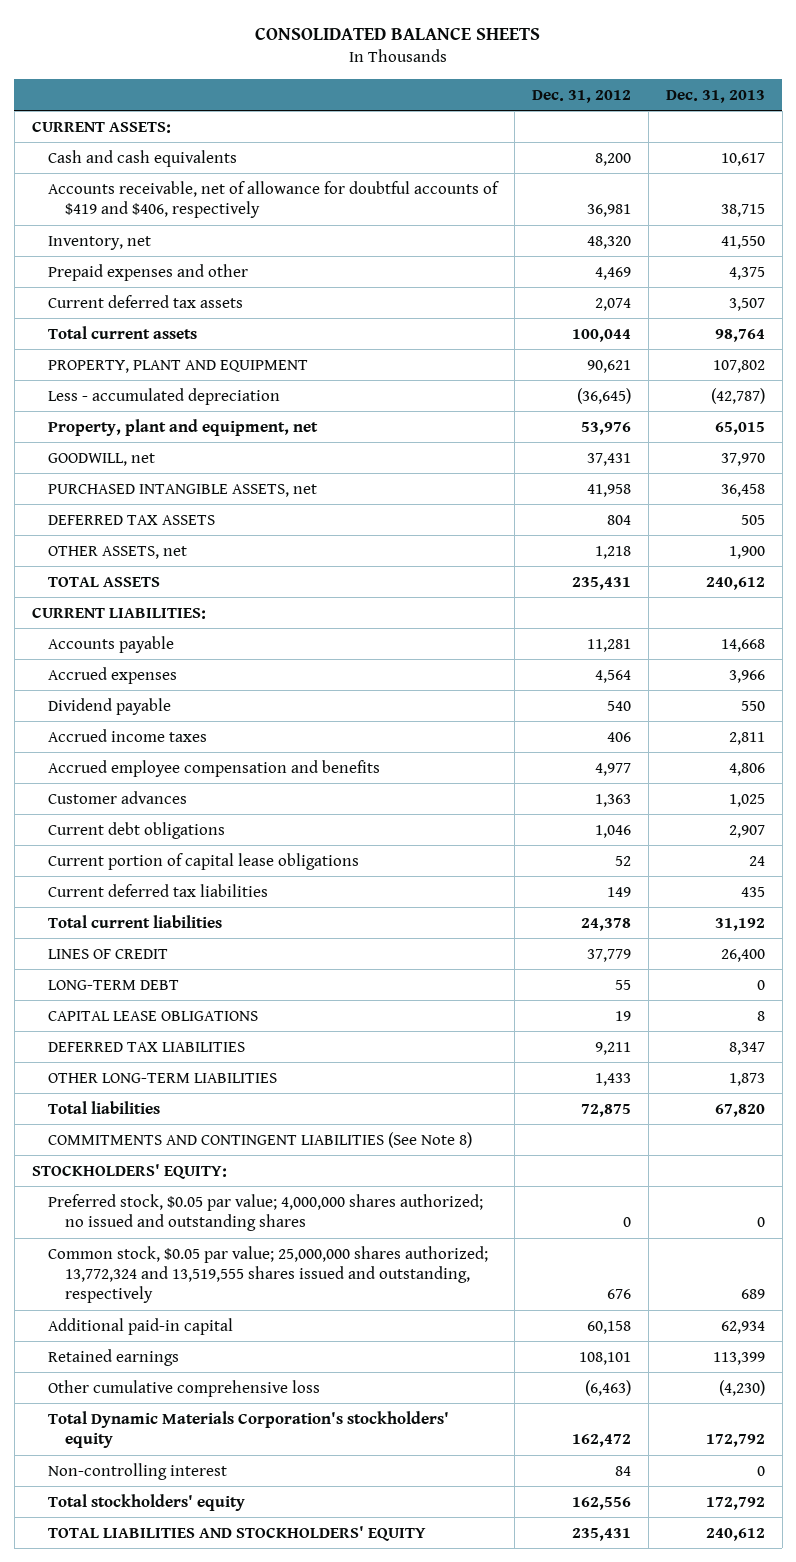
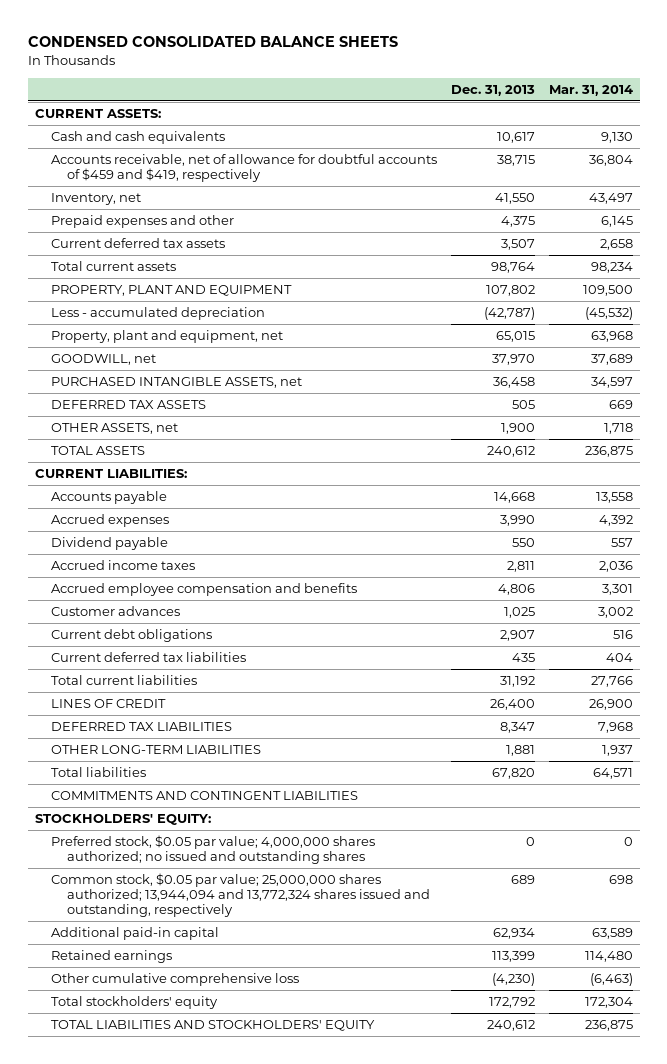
- CONSOLIDATED BALANCE SHEETS
+ CONDENSED CONSOLIDATED BALANCE SHEETS
- | Dec. 31, 2012 | Dec. 31, 2013
+ | Dec. 31, 2013 | Mar. 31, 2014
- Accounts receivable, net of allowance for doubtful accounts of $419 and $406, respectively | 36,981 | 38,715
+ Accounts receivable, net of allowance for doubtful accounts of $459 and $419, respectively | 38,715 | 36,804
- Accrued expenses | 4,564 | 3,966
+ Accrued expenses | 3,990 | 4,392
- Current portion of capital lease obligations | 52 | 24
- LONG-TERM DEBT | 55 | 0
- CAPITAL LEASE OBLIGATIONS | 19 | 8
- OTHER LONG-TERM LIABILITIES | 1,433 | 1,873
+ OTHER LONG-TERM LIABILITIES | 1,881 | 1,937
- COMMITMENTS AND CONTINGENT LIABILITIES (See Note 8)
+ COMMITMENTS AND CONTINGENT LIABILITIES
- Common stock, $0.05 par value; 25,000,000 shares authorized; 13,772,324 and 13,519,555 shares issued and outstanding, respectively | 676 | 689
+ Common stock, $0.05 par value; 25,000,000 shares authorized; 13,944,094 and 13,772,324 shares issued and outstanding, respectively | 689 | 698
- Total Dynamic Materials Corporation's stockholders' equity | 162,472 | 172,792
- Non-controlling interest | 84 | 0

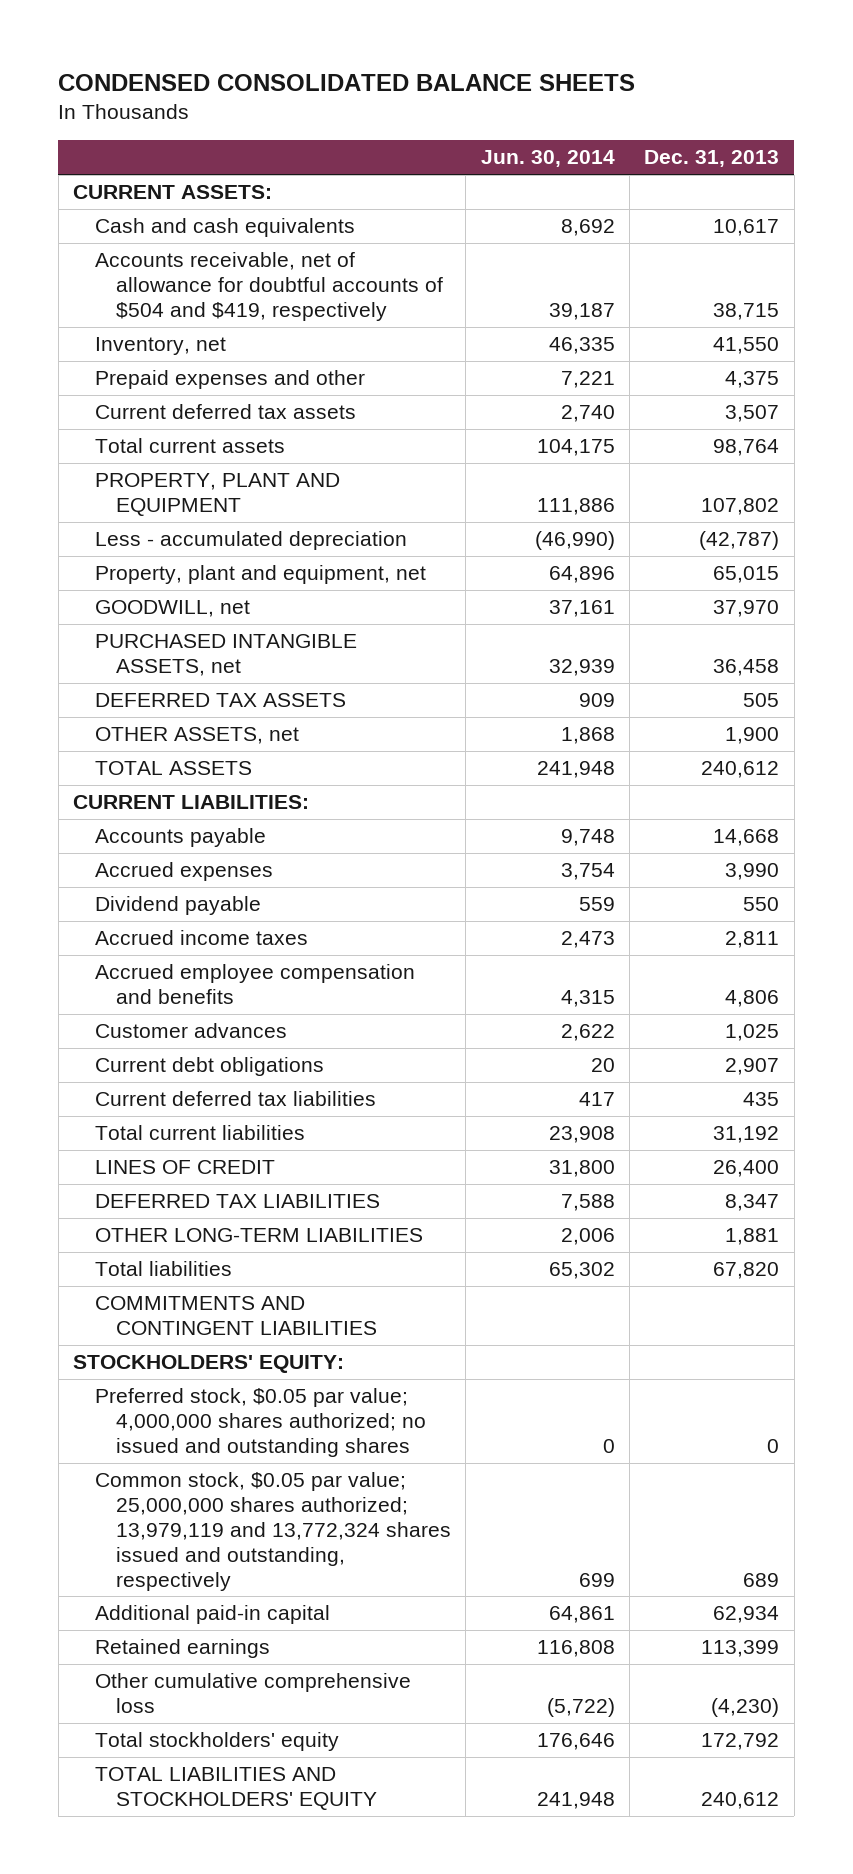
- | Dec. 31, 2013 | Mar. 31, 2014
+ | Jun. 30, 2014 | Dec. 31, 2013
- Accounts receivable, net of allowance for doubtful accounts of $459 and $419, respectively | 38,715 | 36,804
+ Accounts receivable, net of allowance for doubtful accounts of $504 and $419, respectively | 39,187 | 38,715
- Common stock, $0.05 par value; 25,000,000 shares authorized; 13,944,094 and 13,772,324 shares issued and outstanding, respectively | 689 | 698
+ Common stock, $0.05 par value; 25,000,000 shares authorized; 13,979,119 and 13,772,324 shares issued and outstanding, respectively | 699 | 689

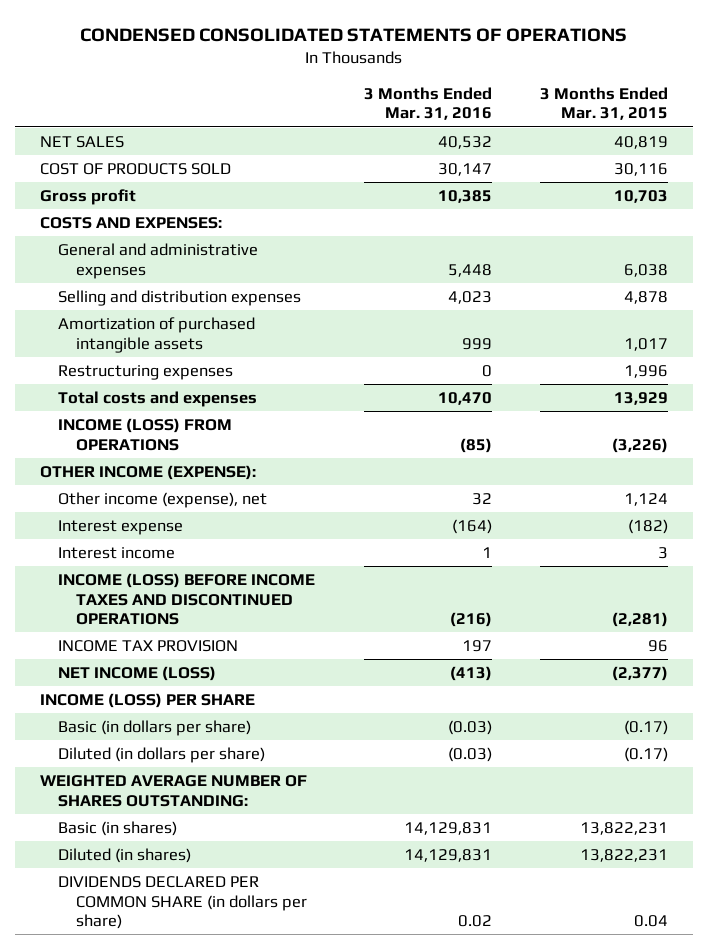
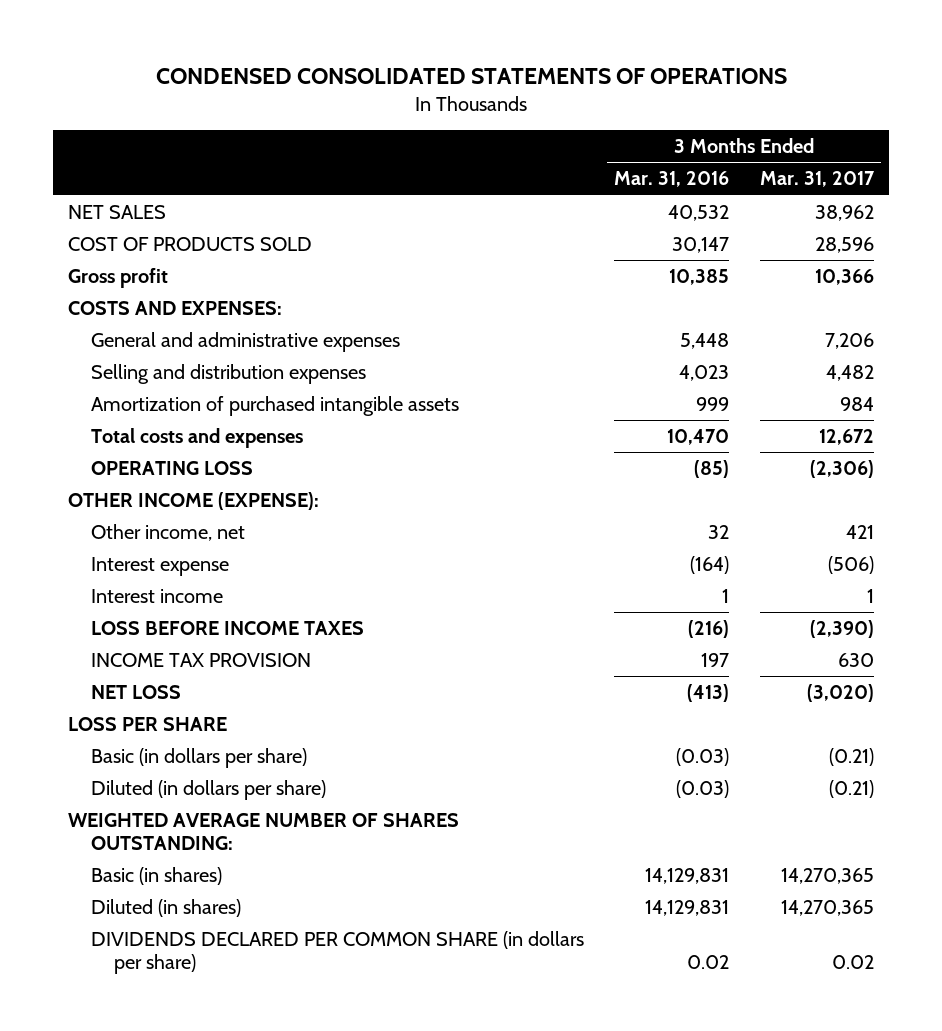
- | 3 Months Ended Mar. 31, 2016 | 3 Months Ended Mar. 31, 2015
+ | 3 Months Ended Mar. 31, 2016 | 3 Months Ended Mar. 31, 2017
- Restructuring expenses | 0 | 1,996
- INCOME (LOSS) FROM OPERATIONS | (85) | (3,226)
+ OPERATING LOSS | (85) | (2,306)
- Other income (expense), net | 32 | 1,124
+ Other income, net | 32 | 421
- INCOME (LOSS) BEFORE INCOME TAXES AND DISCONTINUED OPERATIONS | (216) | (2,281)
+ LOSS BEFORE INCOME TAXES | (216) | (2,390)
- NET INCOME (LOSS) | (413) | (2,377)
- INCOME (LOSS) PER SHARE
+ NET LOSS | (413) | (3,020)
+ LOSS PER SHARE

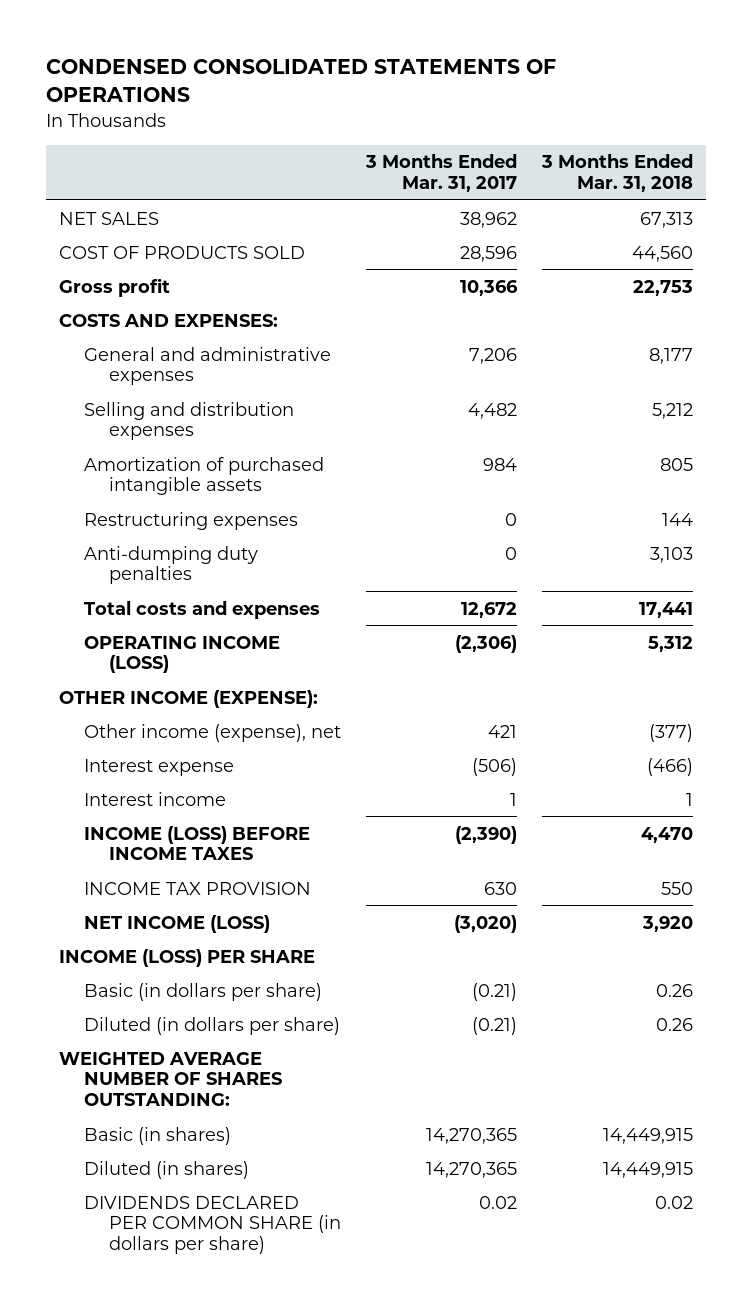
- | 3 Months Ended Mar. 31, 2016 | 3 Months Ended Mar. 31, 2017
+ | 3 Months Ended Mar. 31, 2017 | 3 Months Ended Mar. 31, 2018
+ Restructuring expenses | 0 | 144
+ Anti-dumping duty penalties | 0 | 3,103
- OPERATING LOSS | (85) | (2,306)
+ OPERATING INCOME (LOSS) | (2,306) | 5,312
- Other income, net | 32 | 421
+ Other income (expense), net | 421 | (377)
- LOSS BEFORE INCOME TAXES | (216) | (2,390)
+ INCOME (LOSS) BEFORE INCOME TAXES | (2,390) | 4,470
- NET LOSS | (413) | (3,020)
- LOSS PER SHARE
+ NET INCOME (LOSS) | (3,020) | 3,920
+ INCOME (LOSS) PER SHARE

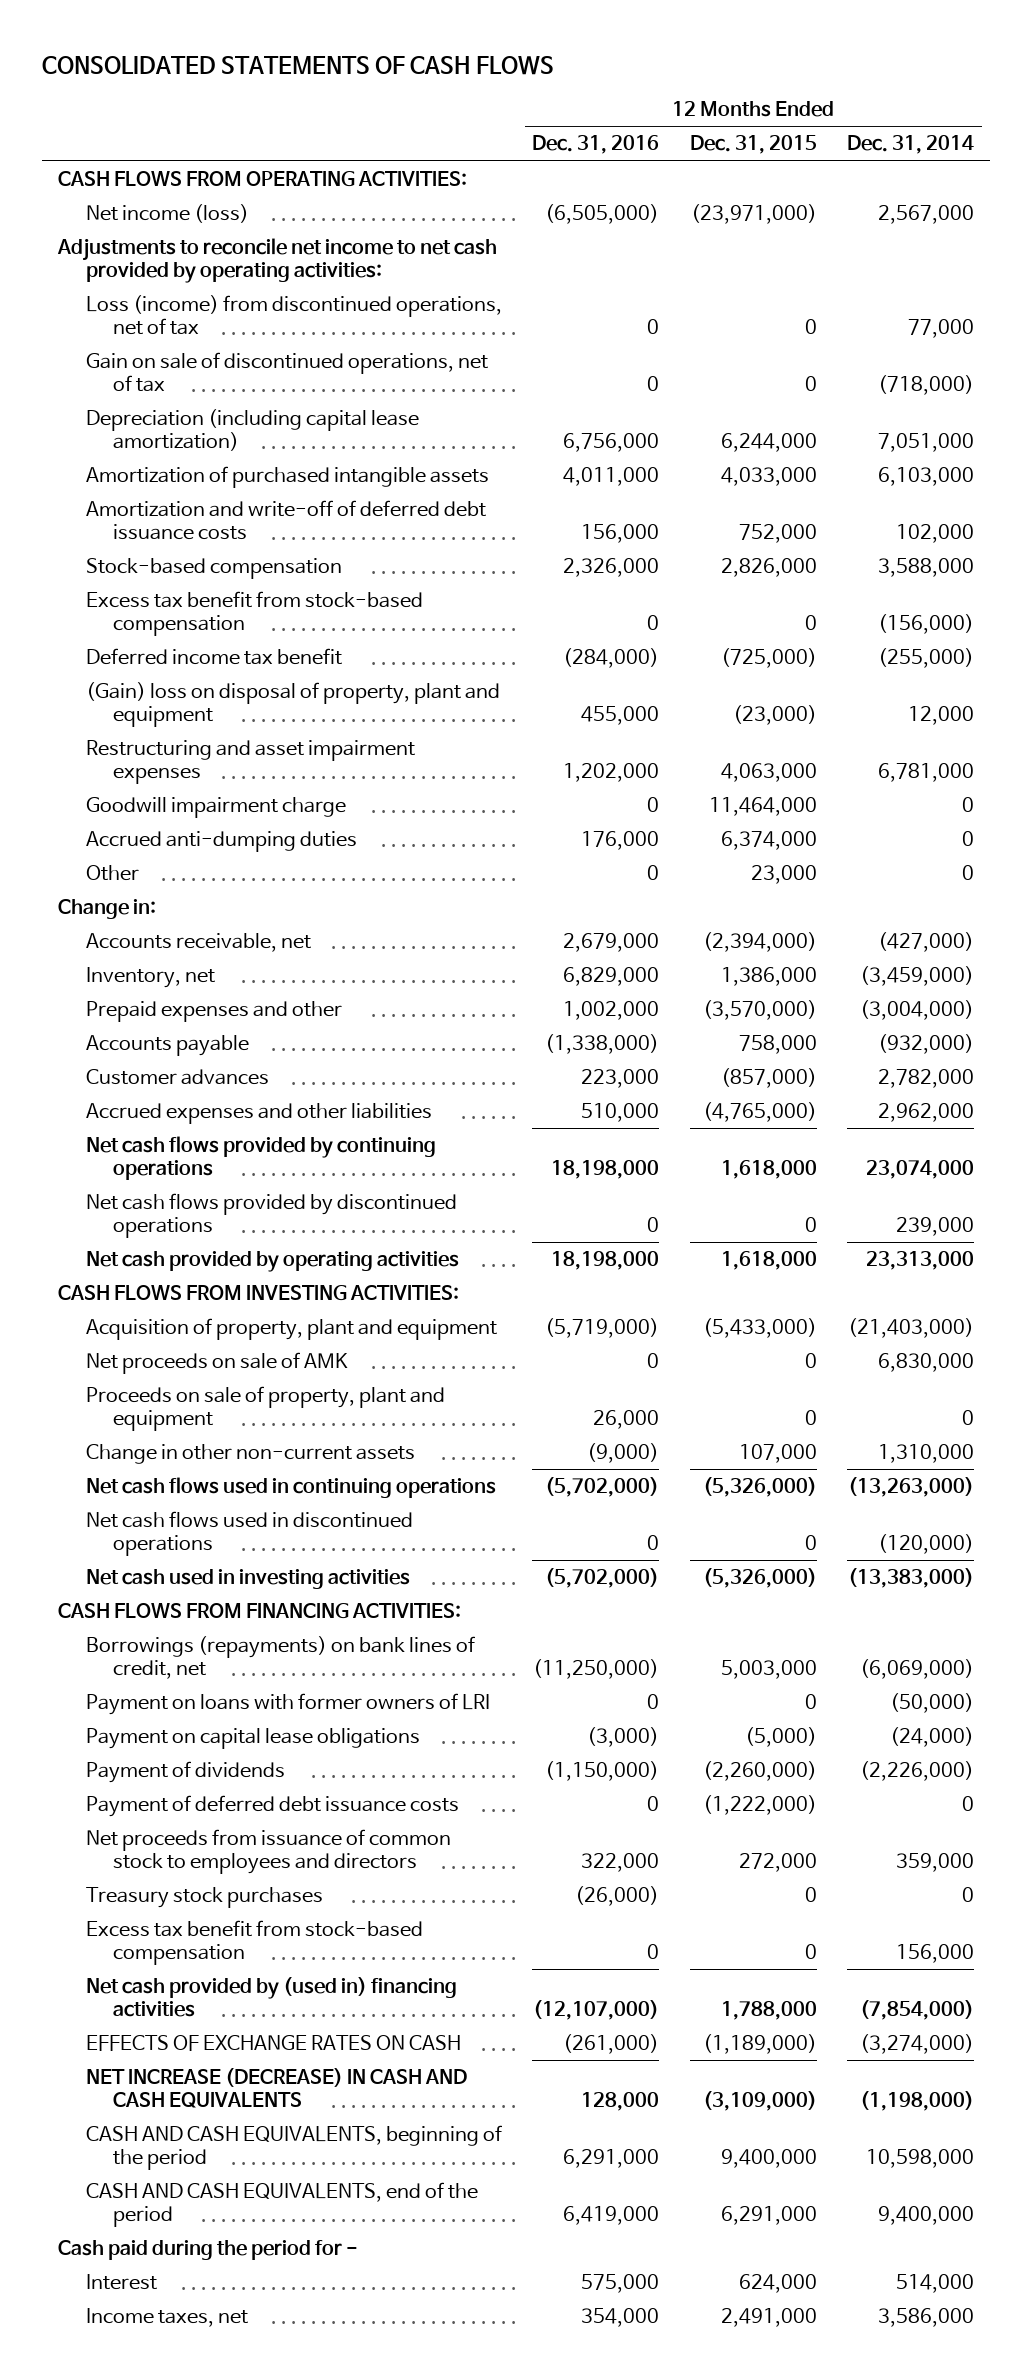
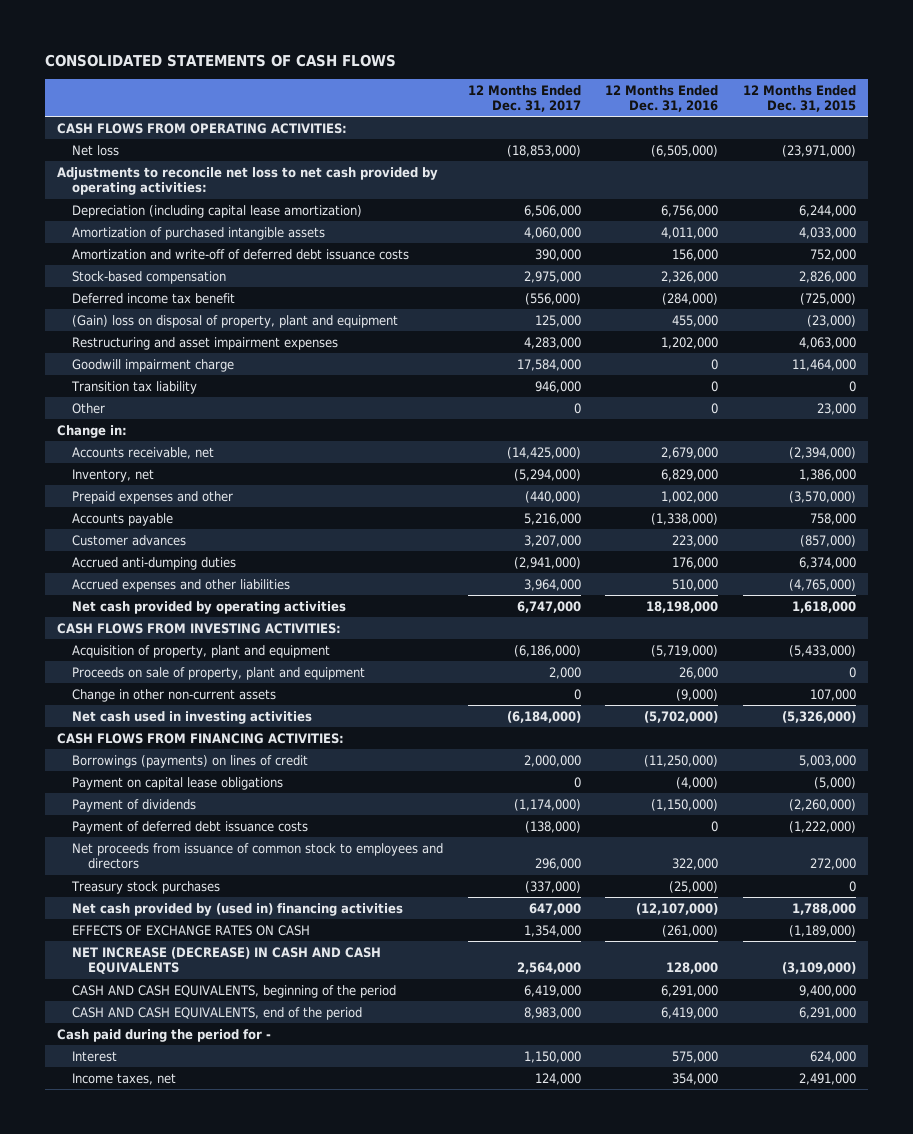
- | 12 Months Ended Dec. 31, 2016 | 12 Months Ended Dec. 31, 2015 | 12 Months Ended Dec. 31, 2014
+ | 12 Months Ended Dec. 31, 2017 | 12 Months Ended Dec. 31, 2016 | 12 Months Ended Dec. 31, 2015
- Net income (loss) | (6,505,000) | (23,971,000) | 2,567,000
- Adjustments to reconcile net income to net cash provided by operating activities:
- Loss (income) from discontinued operations, net of tax | 0 | 0 | 77,000
- Gain on sale of discontinued operations, net of tax | 0 | 0 | (718,000)
+ Net loss | (18,853,000) | (6,505,000) | (23,971,000)
+ Adjustments to reconcile net loss to net cash provided by operating activities:
- Excess tax benefit from stock-based compensation | 0 | 0 | (156,000)
+ Transition tax liability | 946,000 | 0 | 0
moved down: Accrued anti-dumping duties | (2,941,000) | 176,000 | 6,374,000
- Net cash flows provided by continuing operations | 18,198,000 | 1,618,000 | 23,074,000
- Net cash flows provided by discontinued operations | 0 | 0 | 239,000
- Net proceeds on sale of AMK | 0 | 0 | 6,830,000
- Net cash flows used in continuing operations | (5,702,000) | (5,326,000) | (13,263,000)
- Net cash flows used in discontinued operations | 0 | 0 | (120,000)
- Borrowings (repayments) on bank lines of credit, net | (11,250,000) | 5,003,000 | (6,069,000)
- Payment on loans with former owners of LRI | 0 | 0 | (50,000)
- Payment on capital lease obligations | (3,000) | (5,000) | (24,000)
+ Borrowings (payments) on lines of credit | 2,000,000 | (11,250,000) | 5,003,000
+ Payment on capital lease obligations | 0 | (4,000) | (5,000)
- Treasury stock purchases | (26,000) | 0 | 0
- Excess tax benefit from stock-based compensation | 0 | 0 | 156,000
+ Treasury stock purchases | (337,000) | (25,000) | 0

